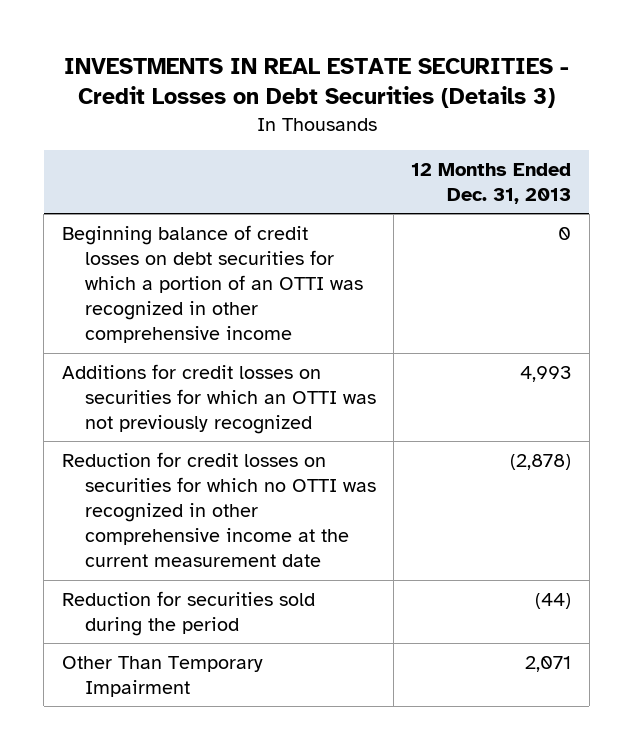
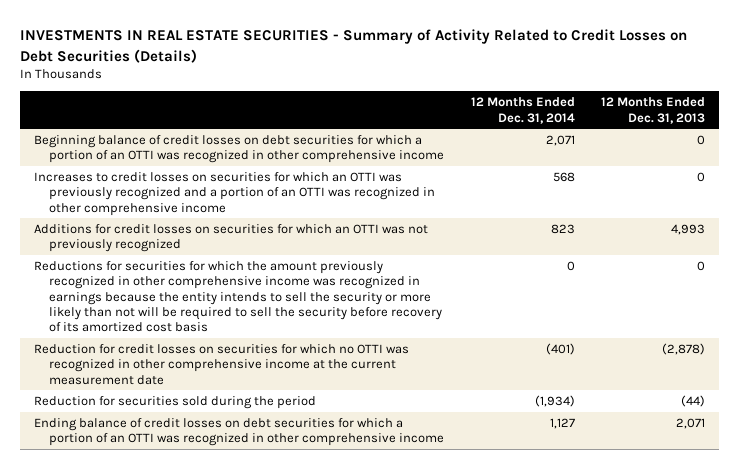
- INVESTMENTS IN REAL ESTATE SECURITIES - Credit Losses on Debt Securities (Details 3)
+ INVESTMENTS IN REAL ESTATE SECURITIES - Summary of Activity Related to Credit Losses on Debt Securities (Details)
- | 12 Months Ended Dec. 31, 2013
+ | 12 Months Ended Dec. 31, 2014 | 12 Months Ended Dec. 31, 2013
+ Increases to credit losses on securities for which an OTTI was previously recognized and a portion of an OTTI was recognized in other comprehensive income | 568 | 0
+ Reductions for securities for which the amount previously recognized in other comprehensive income was recognized in earnings because the entity intends to sell the security or more likely than not will be required to sell the security before recovery of its amortized cost basis | 0 | 0
- Other Than Temporary Impairment | 2,071
+ Ending balance of credit losses on debt securities for which a portion of an OTTI was recognized in other comprehensive income | 1,127 | 2,071

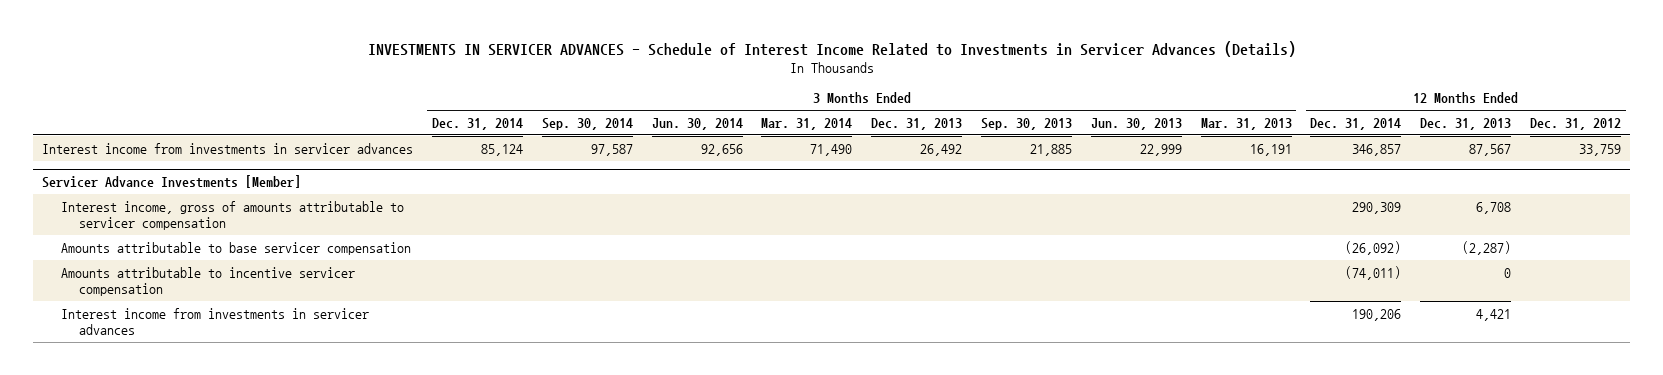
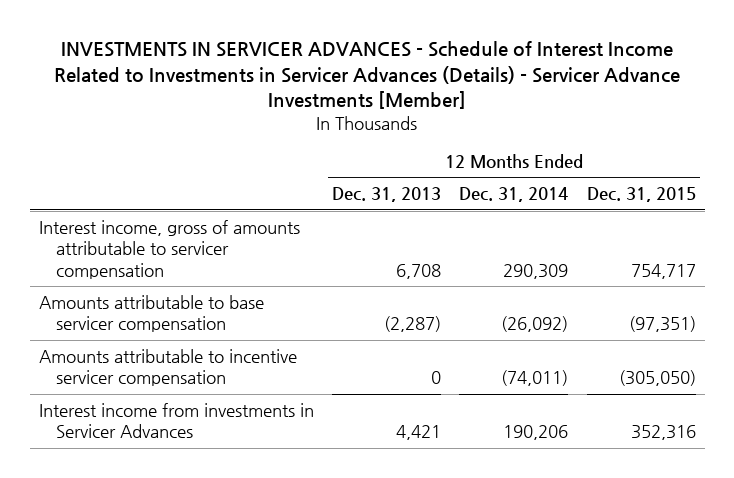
- INVESTMENTS IN SERVICER ADVANCES - Schedule of Interest Income Related to Investments in Servicer Advances (Details)
+ INVESTMENTS IN SERVICER ADVANCES - Schedule of Interest Income Related to Investments in Servicer Advances (Details) - Servicer Advance Investments [Member]
- | 3 Months Ended Dec. 31, 2014 | 3 Months Ended Sep. 30, 2014 | 3 Months Ended Jun. 30, 2014 | 3 Months Ended Mar. 31, 2014 | 3 Months Ended Dec. 31, 2013 | 3 Months Ended Sep. 30, 2013 | 3 Months Ended Jun. 30, 2013 | 3 Months Ended Mar. 31, 2013 | 12 Months Ended Dec. 31, 2014 | 12 Months Ended Dec. 31, 2013 | 12 Months Ended Dec. 31, 2012
+ | 12 Months Ended Dec. 31, 2013 | 12 Months Ended Dec. 31, 2014 | 12 Months Ended Dec. 31, 2015
- Interest income from investments in servicer advances | 85,124 | 97,587 | 92,656 | 71,490 | 26,492 | 21,885 | 22,999 | 16,191 | 346,857 | 87,567 | 33,759
- Servicer Advance Investments [Member]
- Interest income from investments in servicer advances | | | | | | | | | 190,206 | 4,421 |
+ Interest income from investments in Servicer Advances | 4,421 | 190,206 | 352,316

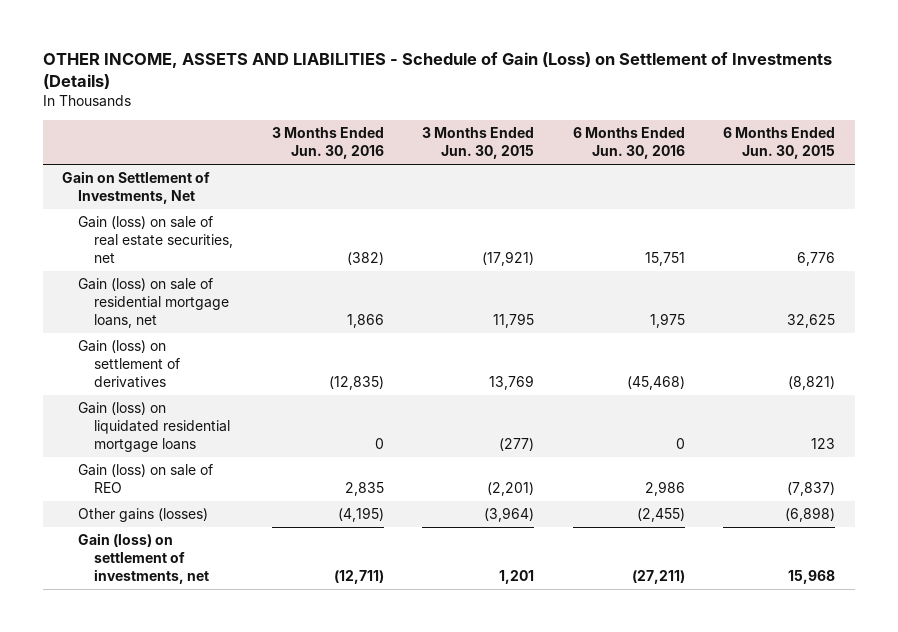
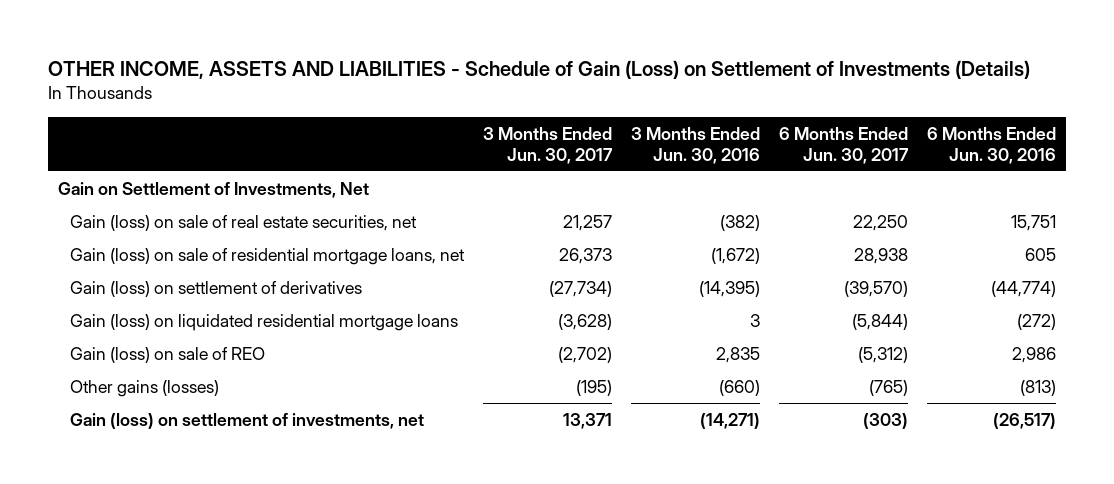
- | 3 Months Ended Jun. 30, 2016 | 3 Months Ended Jun. 30, 2015 | 6 Months Ended Jun. 30, 2016 | 6 Months Ended Jun. 30, 2015
+ | 3 Months Ended Jun. 30, 2017 | 3 Months Ended Jun. 30, 2016 | 6 Months Ended Jun. 30, 2017 | 6 Months Ended Jun. 30, 2016
- Gain (loss) on sale of residential mortgage loans, net | 1,866 | 11,795 | 1,975 | 32,625
- Gain (loss) on settlement of derivatives | (12,835) | 13,769 | (45,468) | (8,821)
- Gain (loss) on liquidated residential mortgage loans | 0 | (277) | 0 | 123
+ Gain (loss) on sale of residential mortgage loans, net | 26,373 | (1,672) | 28,938 | 605
+ Gain (loss) on settlement of derivatives | (27,734) | (14,395) | (39,570) | (44,774)
+ Gain (loss) on liquidated residential mortgage loans | (3,628) | 3 | (5,844) | (272)
- Other gains (losses) | (4,195) | (3,964) | (2,455) | (6,898)
- Gain (loss) on settlement of investments, net | (12,711) | 1,201 | (27,211) | 15,968
+ Other gains (losses) | (195) | (660) | (765) | (813)
+ Gain (loss) on settlement of investments, net | 13,371 | (14,271) | (303) | (26,517)

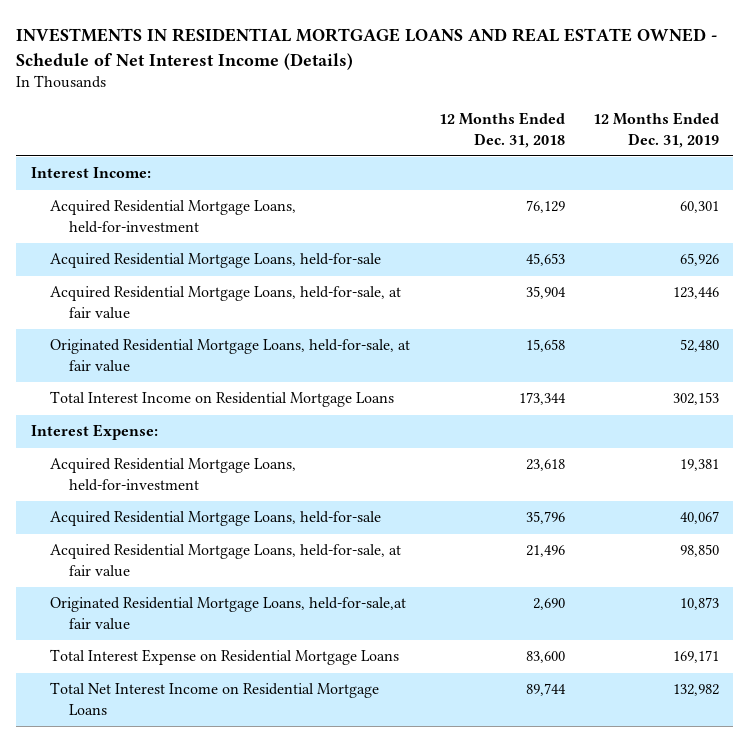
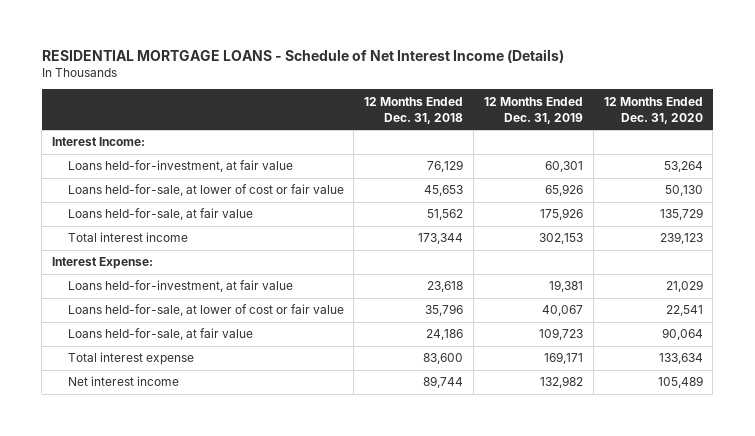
- INVESTMENTS IN RESIDENTIAL MORTGAGE LOANS AND REAL ESTATE OWNED - Schedule of Net Interest Income (Details)
+ RESIDENTIAL MORTGAGE LOANS - Schedule of Net Interest Income (Details)
- | 12 Months Ended Dec. 31, 2018 | 12 Months Ended Dec. 31, 2019
+ | 12 Months Ended Dec. 31, 2018 | 12 Months Ended Dec. 31, 2019 | 12 Months Ended Dec. 31, 2020
- Acquired Residential Mortgage Loans, held-for-investment | 76,129 | 60,301
- Acquired Residential Mortgage Loans, held-for-sale | 45,653 | 65,926
- Acquired Residential Mortgage Loans, held-for-sale, at fair value | 35,904 | 123,446
- Originated Residential Mortgage Loans, held-for-sale, at fair value | 15,658 | 52,480
- Total Interest Income on Residential Mortgage Loans | 173,344 | 302,153
+ Loans held-for-investment, at fair value | 76,129 | 60,301 | 53,264
+ Loans held-for-sale, at lower of cost or fair value | 45,653 | 65,926 | 50,130
+ Loans held-for-sale, at fair value | 51,562 | 175,926 | 135,729
+ Total interest income | 173,344 | 302,153 | 239,123
- Acquired Residential Mortgage Loans, held-for-investment | 23,618 | 19,381
- Acquired Residential Mortgage Loans, held-for-sale | 35,796 | 40,067
- Acquired Residential Mortgage Loans, held-for-sale, at fair value | 21,496 | 98,850
- Originated Residential Mortgage Loans, held-for-sale,at fair value | 2,690 | 10,873
- Total Interest Expense on Residential Mortgage Loans | 83,600 | 169,171
- Total Net Interest Income on Residential Mortgage Loans | 89,744 | 132,982
+ Loans held-for-investment, at fair value | 23,618 | 19,381 | 21,029
+ Loans held-for-sale, at lower of cost or fair value | 35,796 | 40,067 | 22,541
+ Loans held-for-sale, at fair value | 24,186 | 109,723 | 90,064
+ Total interest expense | 83,600 | 169,171 | 133,634
+ Net interest income | 89,744 | 132,982 | 105,489

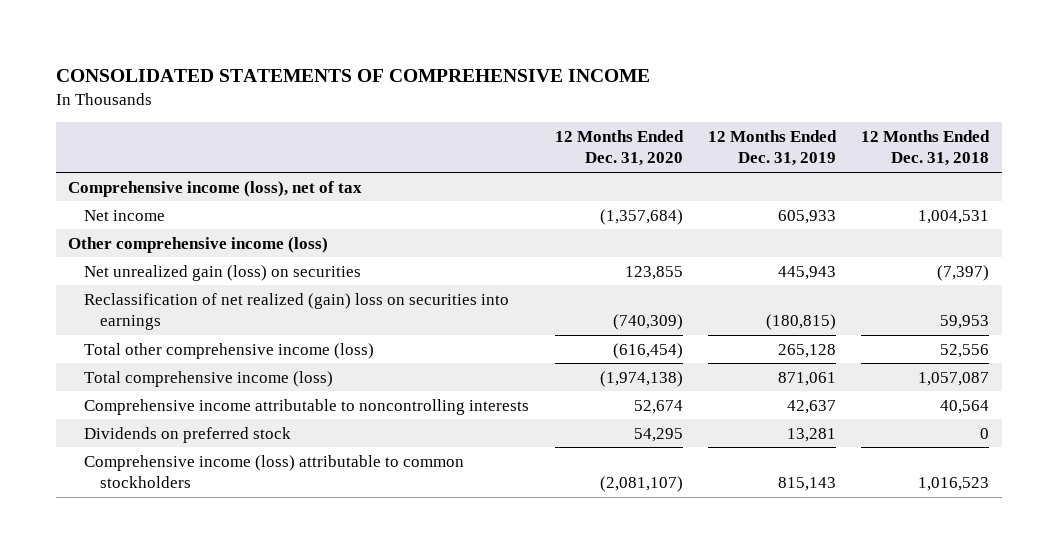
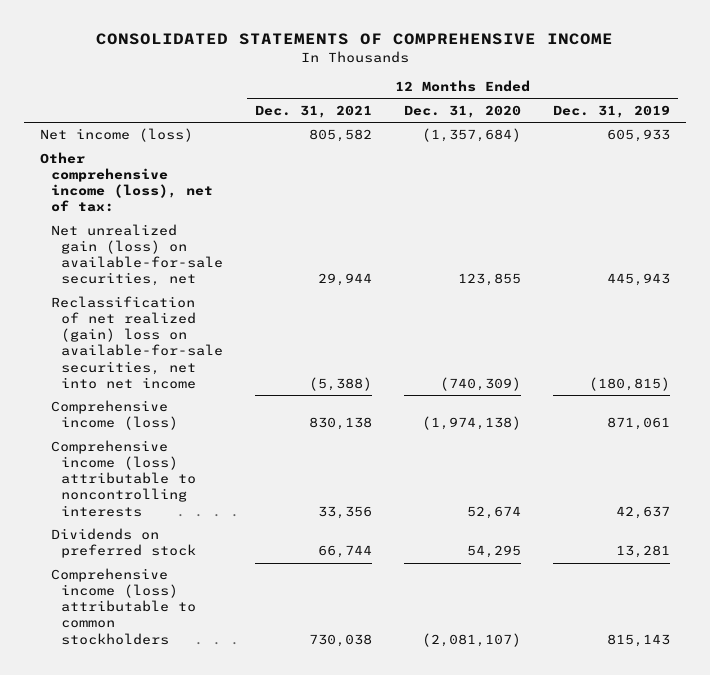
- | 12 Months Ended Dec. 31, 2020 | 12 Months Ended Dec. 31, 2019 | 12 Months Ended Dec. 31, 2018
+ | 12 Months Ended Dec. 31, 2021 | 12 Months Ended Dec. 31, 2020 | 12 Months Ended Dec. 31, 2019
- Comprehensive income (loss), net of tax
- Net income | (1,357,684) | 605,933 | 1,004,531
- Other comprehensive income (loss)
- Net unrealized gain (loss) on securities | 123,855 | 445,943 | (7,397)
- Reclassification of net realized (gain) loss on securities into earnings | (740,309) | (180,815) | 59,953
- Total other comprehensive income (loss) | (616,454) | 265,128 | 52,556
- Total comprehensive income (loss) | (1,974,138) | 871,061 | 1,057,087
- Comprehensive income attributable to noncontrolling interests | 52,674 | 42,637 | 40,564
+ Net income (loss) | 805,582 | (1,357,684) | 605,933
+ Other comprehensive income (loss), net of tax:
+ Net unrealized gain (loss) on available-for-sale securities, net | 29,944 | 123,855 | 445,943
+ Reclassification of net realized (gain) loss on available-for-sale securities, net into net income | (5,388) | (740,309) | (180,815)
+ Comprehensive income (loss) | 830,138 | (1,974,138) | 871,061
+ Comprehensive income (loss) attributable to noncontrolling interests | 33,356 | 52,674 | 42,637

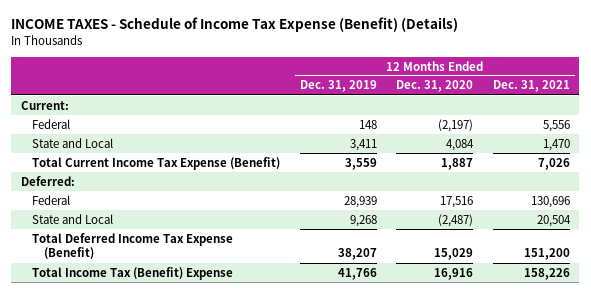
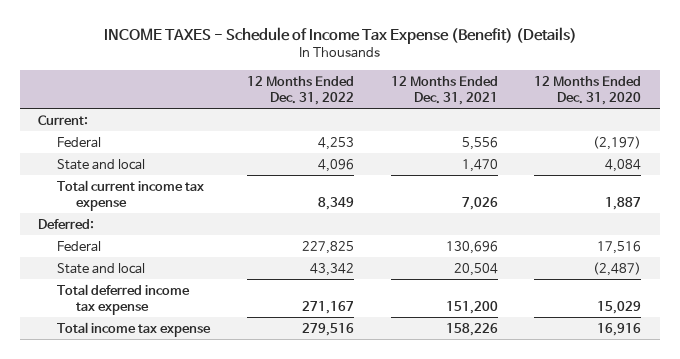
- | 12 Months Ended Dec. 31, 2019 | 12 Months Ended Dec. 31, 2020 | 12 Months Ended Dec. 31, 2021
+ | 12 Months Ended Dec. 31, 2022 | 12 Months Ended Dec. 31, 2021 | 12 Months Ended Dec. 31, 2020
- State and Local | 3,411 | 4,084 | 1,470
- Total Current Income Tax Expense (Benefit) | 3,559 | 1,887 | 7,026
+ State and local | 4,096 | 1,470 | 4,084
+ Total current income tax expense | 8,349 | 7,026 | 1,887
- State and Local | 9,268 | (2,487) | 20,504
- Total Deferred Income Tax Expense (Benefit) | 38,207 | 15,029 | 151,200
- Total Income Tax (Benefit) Expense | 41,766 | 16,916 | 158,226
+ State and local | 43,342 | 20,504 | (2,487)
+ Total deferred income tax expense | 271,167 | 151,200 | 15,029
+ Total income tax expense | 279,516 | 158,226 | 16,916

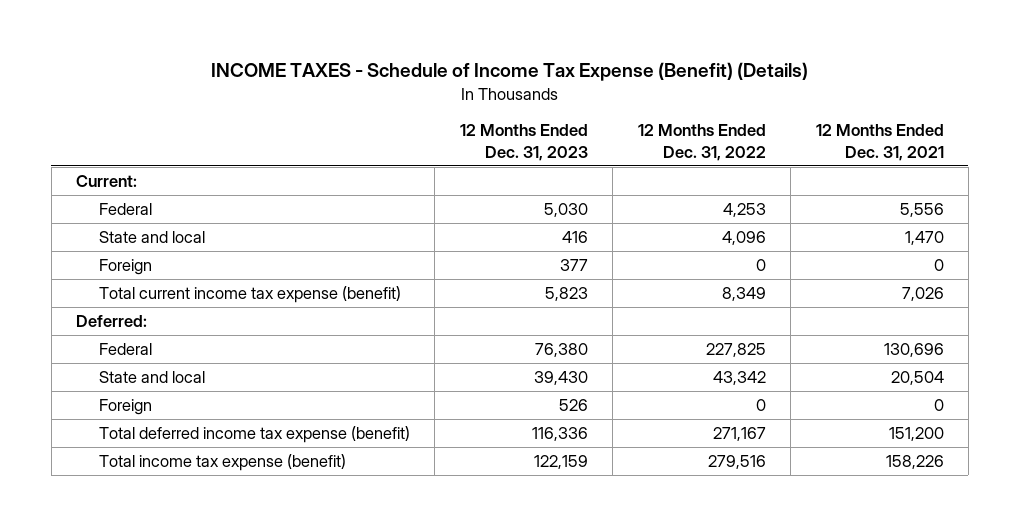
- | 12 Months Ended Dec. 31, 2022 | 12 Months Ended Dec. 31, 2021 | 12 Months Ended Dec. 31, 2020
+ | 12 Months Ended Dec. 31, 2023 | 12 Months Ended Dec. 31, 2022 | 12 Months Ended Dec. 31, 2021
- Total current income tax expense | 8,349 | 7,026 | 1,887
+ Foreign | 377 | 0 | 0
+ Total current income tax expense (benefit) | 5,823 | 8,349 | 7,026
- Total deferred income tax expense | 271,167 | 151,200 | 15,029
- Total income tax expense | 279,516 | 158,226 | 16,916
+ Foreign | 526 | 0 | 0
+ Total deferred income tax expense (benefit) | 116,336 | 271,167 | 151,200
+ Total income tax expense (benefit) | 122,159 | 279,516 | 158,226

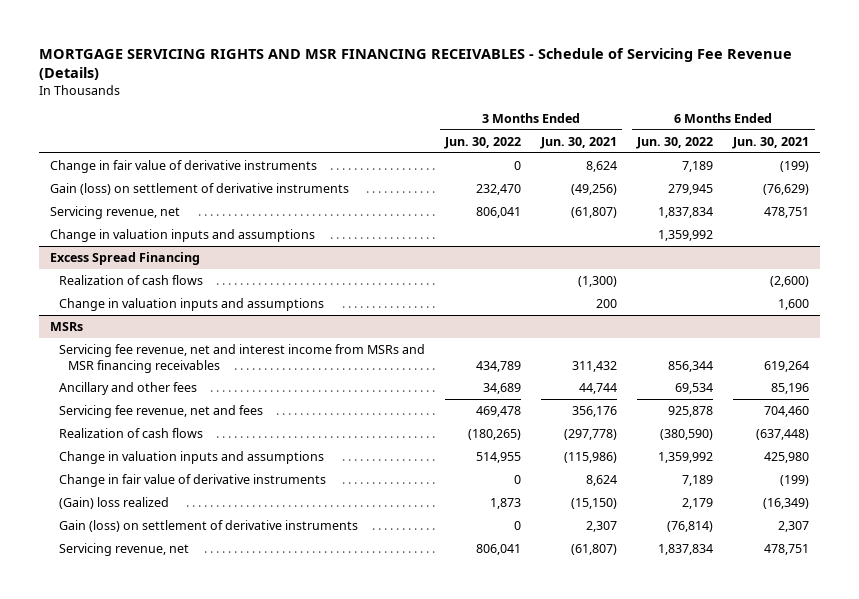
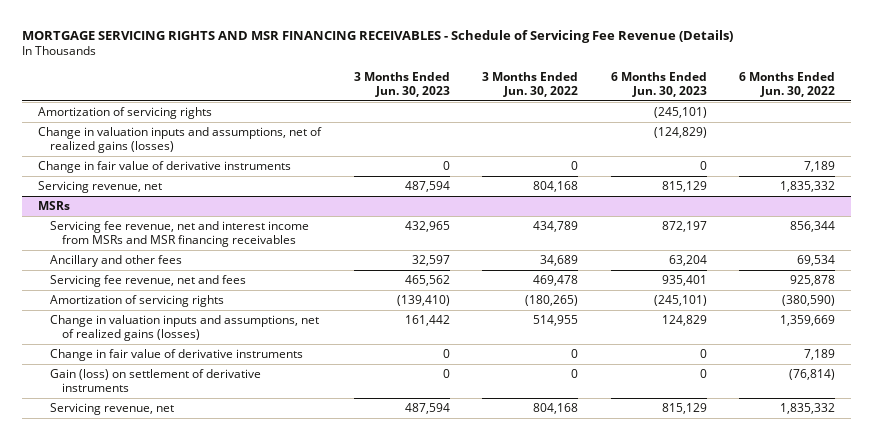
- | 3 Months Ended Jun. 30, 2022 | 3 Months Ended Jun. 30, 2021 | 6 Months Ended Jun. 30, 2022 | 6 Months Ended Jun. 30, 2021
+ | 3 Months Ended Jun. 30, 2023 | 3 Months Ended Jun. 30, 2022 | 6 Months Ended Jun. 30, 2023 | 6 Months Ended Jun. 30, 2022
+ Amortization of servicing rights | | | (245,101) |
+ Change in valuation inputs and assumptions, net of realized gains (losses) | | | (124,829) |
- Gain (loss) on settlement of derivative instruments | 232,470 | (49,256) | 279,945 | (76,629)
- Servicing revenue, net | 806,041 | (61,807) | 1,837,834 | 478,751
- Change in valuation inputs and assumptions | | | 1,359,992 |
- Excess Spread Financing
- Realization of cash flows | | (1,300) | | (2,600)
- Change in valuation inputs and assumptions | | 200 | | 1,600
+ Servicing revenue, net | 487,594 | 804,168 | 815,129 | 1,835,332
@ MSRs
- Realization of cash flows | (180,265) | (297,778) | (380,590) | (637,448)
- Change in valuation inputs and assumptions | 514,955 | (115,986) | 1,359,992 | 425,980
+ Amortization of servicing rights | (139,410) | (180,265) | (245,101) | (380,590)
+ Change in valuation inputs and assumptions, net of realized gains (losses) | 161,442 | 514,955 | 124,829 | 1,359,669
- (Gain) loss realized | 1,873 | (15,150) | 2,179 | (16,349)
- Servicing revenue, net | 806,041 | (61,807) | 1,837,834 | 478,751
+ Servicing revenue, net | 487,594 | 804,168 | 815,129 | 1,835,332

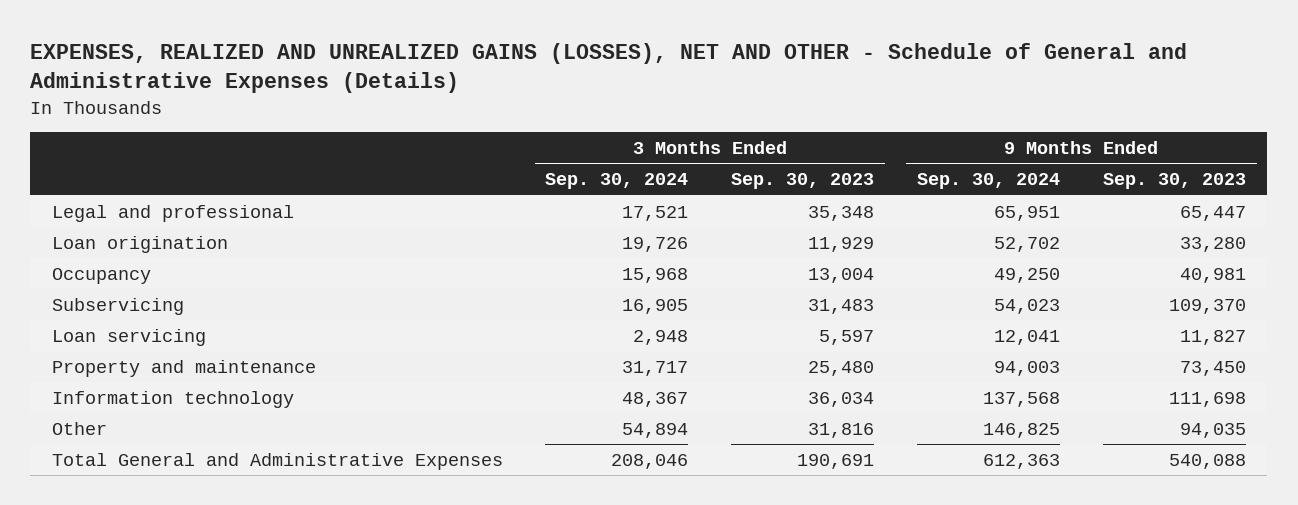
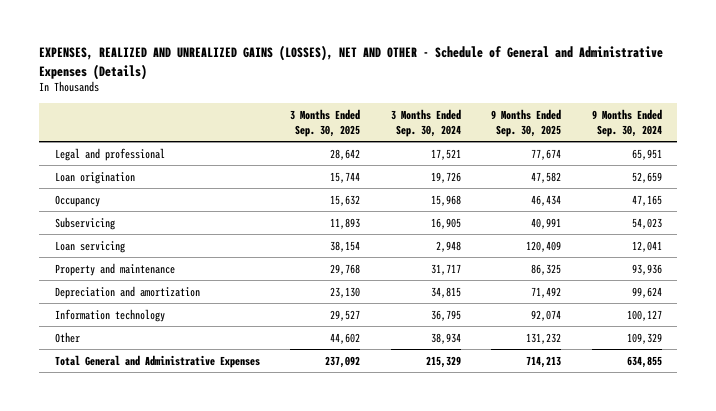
- | 3 Months Ended Sep. 30, 2024 | 3 Months Ended Sep. 30, 2023 | 9 Months Ended Sep. 30, 2024 | 9 Months Ended Sep. 30, 2023
+ | 3 Months Ended Sep. 30, 2025 | 3 Months Ended Sep. 30, 2024 | 9 Months Ended Sep. 30, 2025 | 9 Months Ended Sep. 30, 2024
- Loan origination | 19,726 | 11,929 | 52,702 | 33,280
- Occupancy | 15,968 | 13,004 | 49,250 | 40,981
+ Loan origination | 15,744 | 19,726 | 47,582 | 52,659
+ Occupancy | 15,632 | 15,968 | 46,434 | 47,165
- Property and maintenance | 31,717 | 25,480 | 94,003 | 73,450
- Information technology | 48,367 | 36,034 | 137,568 | 111,698
- Other | 54,894 | 31,816 | 146,825 | 94,035
- Total General and Administrative Expenses | 208,046 | 190,691 | 612,363 | 540,088
+ Property and maintenance | 29,768 | 31,717 | 86,325 | 93,936
+ Depreciation and amortization | 23,130 | 34,815 | 71,492 | 99,624
+ Information technology | 29,527 | 36,795 | 92,074 | 100,127
+ Other | 44,602 | 38,934 | 131,232 | 109,329
+ Total General and Administrative Expenses | 237,092 | 215,329 | 714,213 | 634,855

